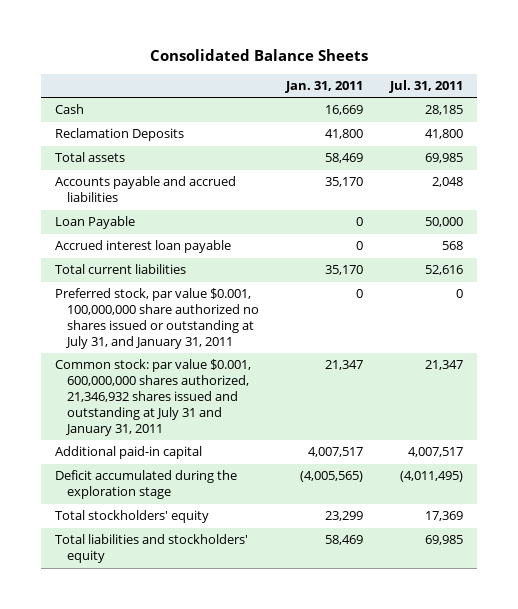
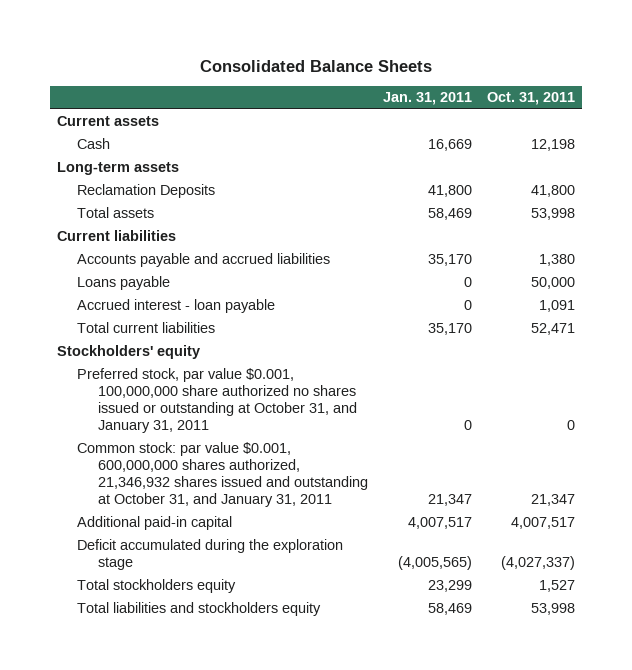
- | Jan. 31, 2011 | Jul. 31, 2011
+ | Jan. 31, 2011 | Oct. 31, 2011
+ Current assets
+ Long-term assets
+ Current liabilities
- Loan Payable | 0 | 50,000
- Accrued interest loan payable | 0 | 568
+ Loans payable | 0 | 50,000
+ Accrued interest - loan payable | 0 | 1,091
- Preferred stock, par value $0.001, 100,000,000 share authorized no shares issued or outstanding at July 31, and January 31, 2011 | 0 | 0
- Common stock: par value $0.001, 600,000,000 shares authorized, 21,346,932 shares issued and outstanding at July 31 and January 31, 2011 | 21,347 | 21,347
+ Stockholders' equity
+ Preferred stock, par value $0.001, 100,000,000 share authorized no shares issued or outstanding at October 31, and January 31, 2011 | 0 | 0
+ Common stock: par value $0.001, 600,000,000 shares authorized, 21,346,932 shares issued and outstanding at October 31, and January 31, 2011 | 21,347 | 21,347
- Total stockholders' equity | 23,299 | 17,369
- Total liabilities and stockholders' equity | 58,469 | 69,985
+ Total stockholders equity | 23,299 | 1,527
+ Total liabilities and stockholders equity | 58,469 | 53,998

